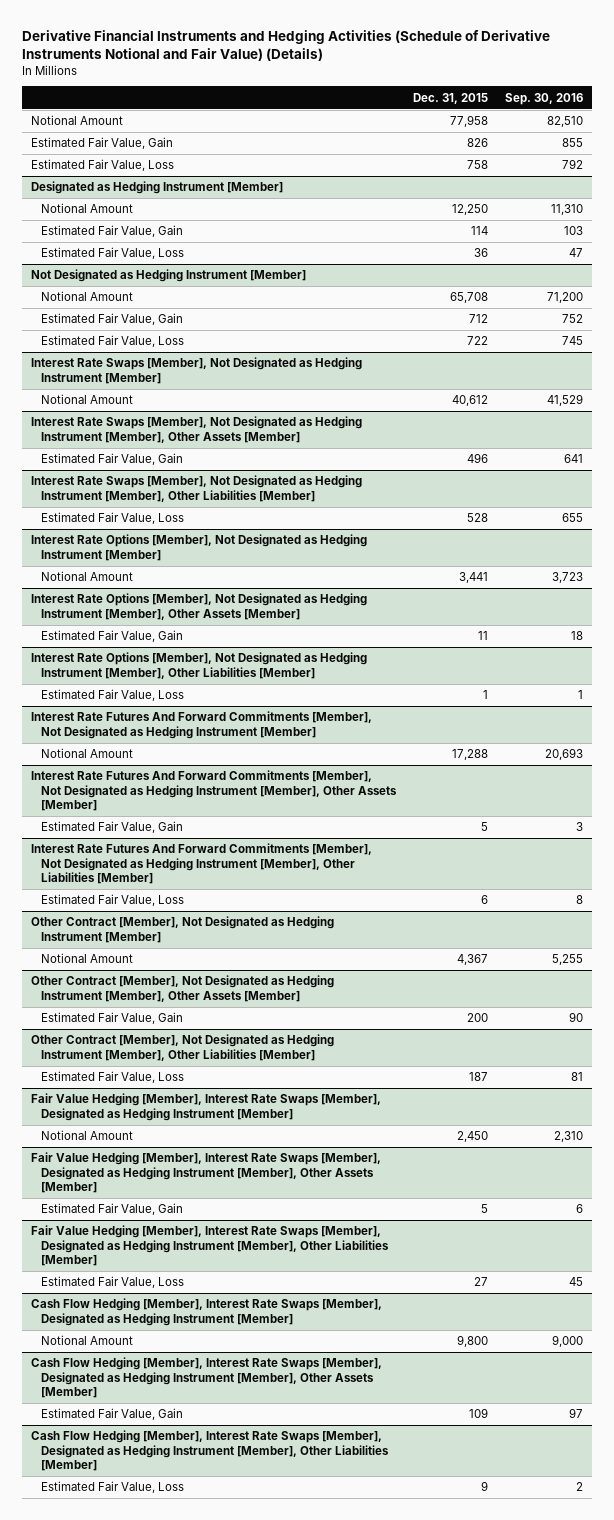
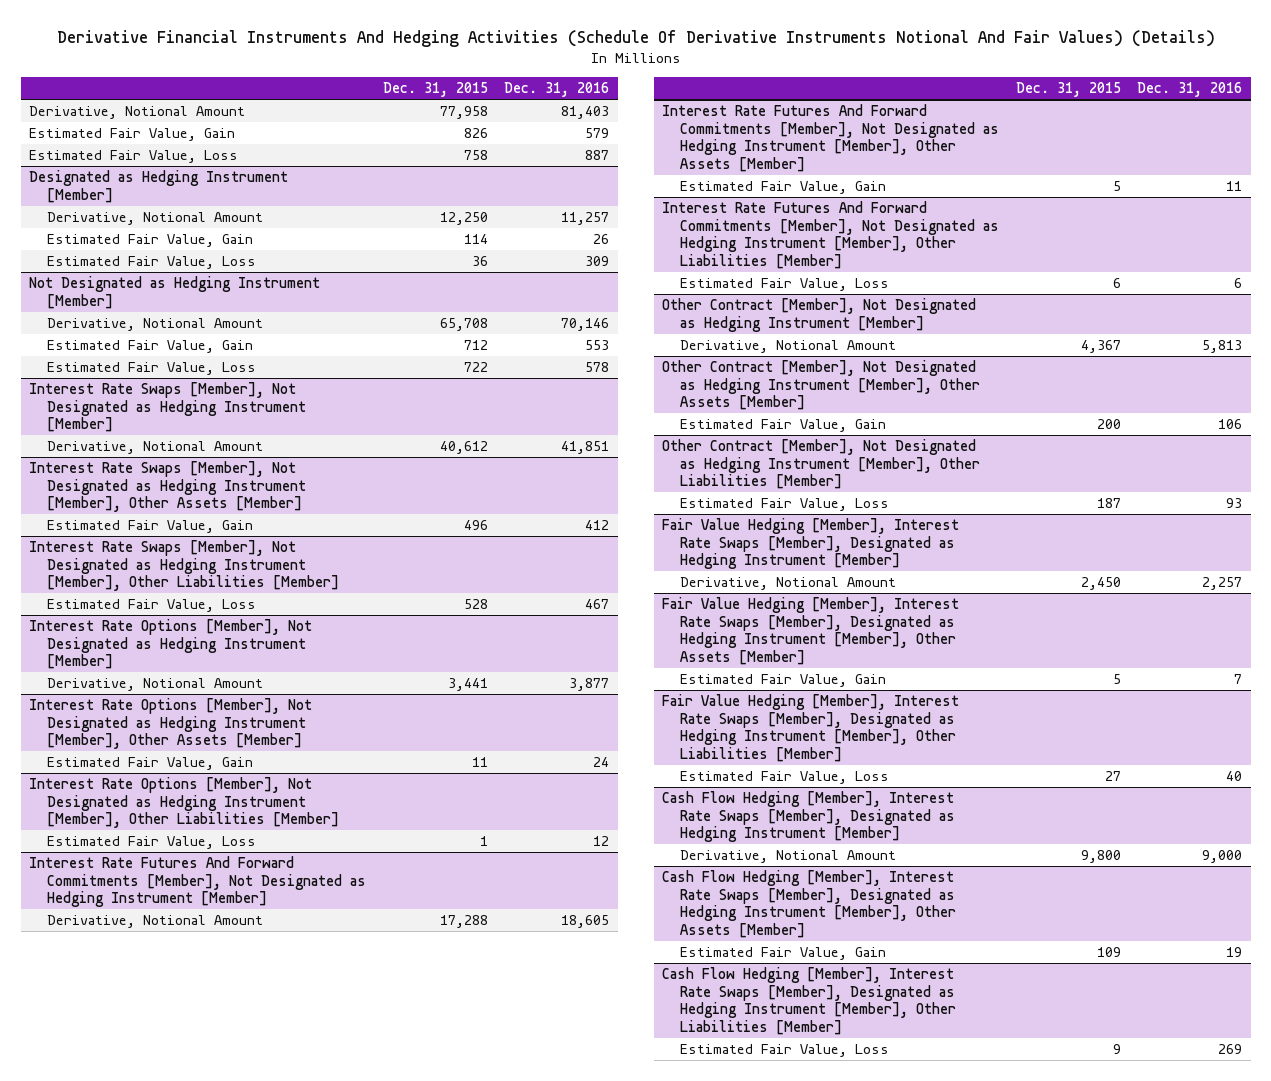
- Derivative Financial Instruments and Hedging Activities (Schedule of Derivative Instruments Notional and Fair Value) (Details)
+ Derivative Financial Instruments And Hedging Activities (Schedule Of Derivative Instruments Notional And Fair Values) (Details)
- | Dec. 31, 2015 | Sep. 30, 2016
+ | Dec. 31, 2015 | Dec. 31, 2016
- Notional Amount | 77,958 | 82,510
+ Derivative, Notional Amount | 77,958 | 81,403
@ Designated as Hedging Instrument [Member]
- Notional Amount | 12,250 | 11,310
+ Derivative, Notional Amount | 12,250 | 11,257
@ Not Designated as Hedging Instrument [Member]
- Notional Amount | 65,708 | 71,200
+ Derivative, Notional Amount | 65,708 | 70,146
@ Interest Rate Swaps [Member], Not Designated as Hedging Instrument [Member]
- Notional Amount | 40,612 | 41,529
+ Derivative, Notional Amount | 40,612 | 41,851
@ Interest Rate Options [Member], Not Designated as Hedging Instrument [Member]
- Notional Amount | 3,441 | 3,723
+ Derivative, Notional Amount | 3,441 | 3,877
@ Interest Rate Futures And Forward Commitments [Member], Not Designated as Hedging Instrument [Member]
- Notional Amount | 17,288 | 20,693
+ Derivative, Notional Amount | 17,288 | 18,605
@ Other Contract [Member], Not Designated as Hedging Instrument [Member]
- Notional Amount | 4,367 | 5,255
+ Derivative, Notional Amount | 4,367 | 5,813
@ Fair Value Hedging [Member], Interest Rate Swaps [Member], Designated as Hedging Instrument [Member]
- Notional Amount | 2,450 | 2,310
+ Derivative, Notional Amount | 2,450 | 2,257
@ Cash Flow Hedging [Member], Interest Rate Swaps [Member], Designated as Hedging Instrument [Member]
- Notional Amount | 9,800 | 9,000
+ Derivative, Notional Amount | 9,800 | 9,000

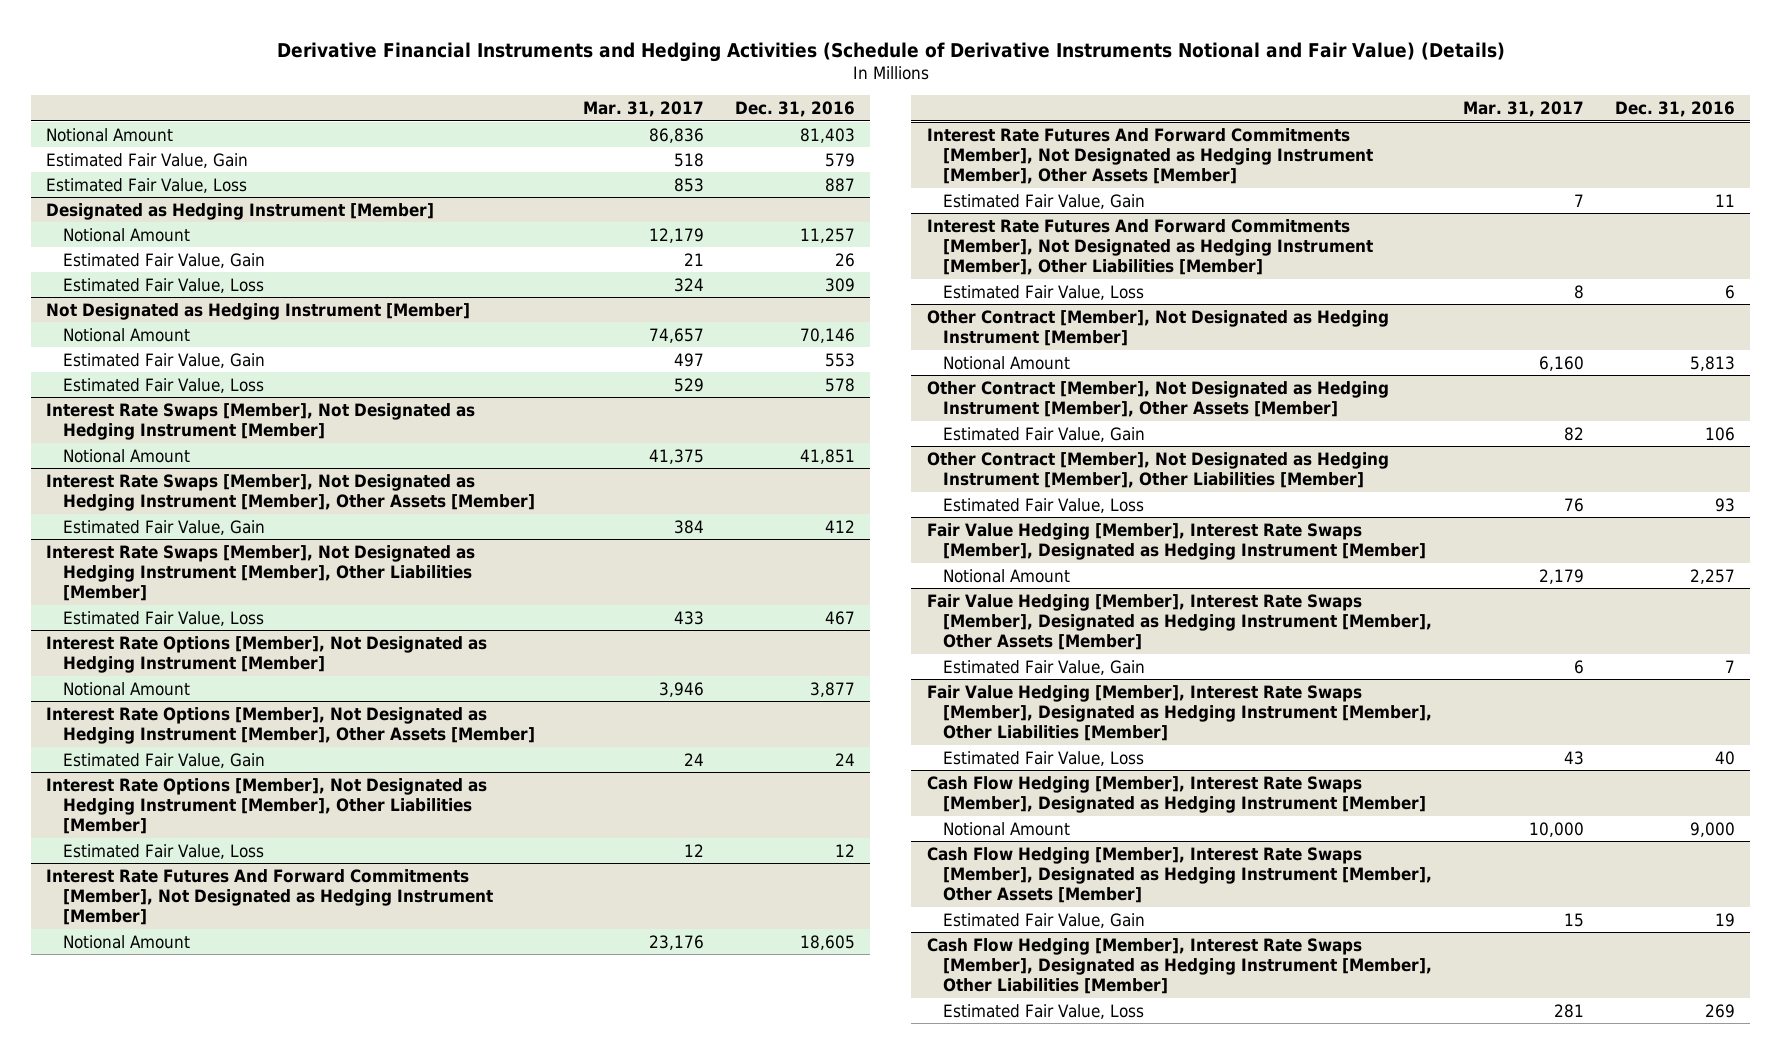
- Derivative Financial Instruments And Hedging Activities (Schedule Of Derivative Instruments Notional And Fair Values) (Details)
+ Derivative Financial Instruments and Hedging Activities (Schedule of Derivative Instruments Notional and Fair Value) (Details)
- | Dec. 31, 2015 | Dec. 31, 2016
+ | Mar. 31, 2017 | Dec. 31, 2016
- Derivative, Notional Amount | 77,958 | 81,403
+ Notional Amount | 86,836 | 81,403
@ Designated as Hedging Instrument [Member]
- Derivative, Notional Amount | 12,250 | 11,257
+ Notional Amount | 12,179 | 11,257
@ Not Designated as Hedging Instrument [Member]
- Derivative, Notional Amount | 65,708 | 70,146
+ Notional Amount | 74,657 | 70,146
@ Interest Rate Swaps [Member], Not Designated as Hedging Instrument [Member]
- Derivative, Notional Amount | 40,612 | 41,851
+ Notional Amount | 41,375 | 41,851
@ Interest Rate Options [Member], Not Designated as Hedging Instrument [Member]
- Derivative, Notional Amount | 3,441 | 3,877
+ Notional Amount | 3,946 | 3,877
@ Interest Rate Futures And Forward Commitments [Member], Not Designated as Hedging Instrument [Member]
- Derivative, Notional Amount | 17,288 | 18,605
+ Notional Amount | 23,176 | 18,605
@ Other Contract [Member], Not Designated as Hedging Instrument [Member]
- Derivative, Notional Amount | 4,367 | 5,813
+ Notional Amount | 6,160 | 5,813
@ Fair Value Hedging [Member], Interest Rate Swaps [Member], Designated as Hedging Instrument [Member]
- Derivative, Notional Amount | 2,450 | 2,257
+ Notional Amount | 2,179 | 2,257
@ Cash Flow Hedging [Member], Interest Rate Swaps [Member], Designated as Hedging Instrument [Member]
- Derivative, Notional Amount | 9,800 | 9,000
+ Notional Amount | 10,000 | 9,000

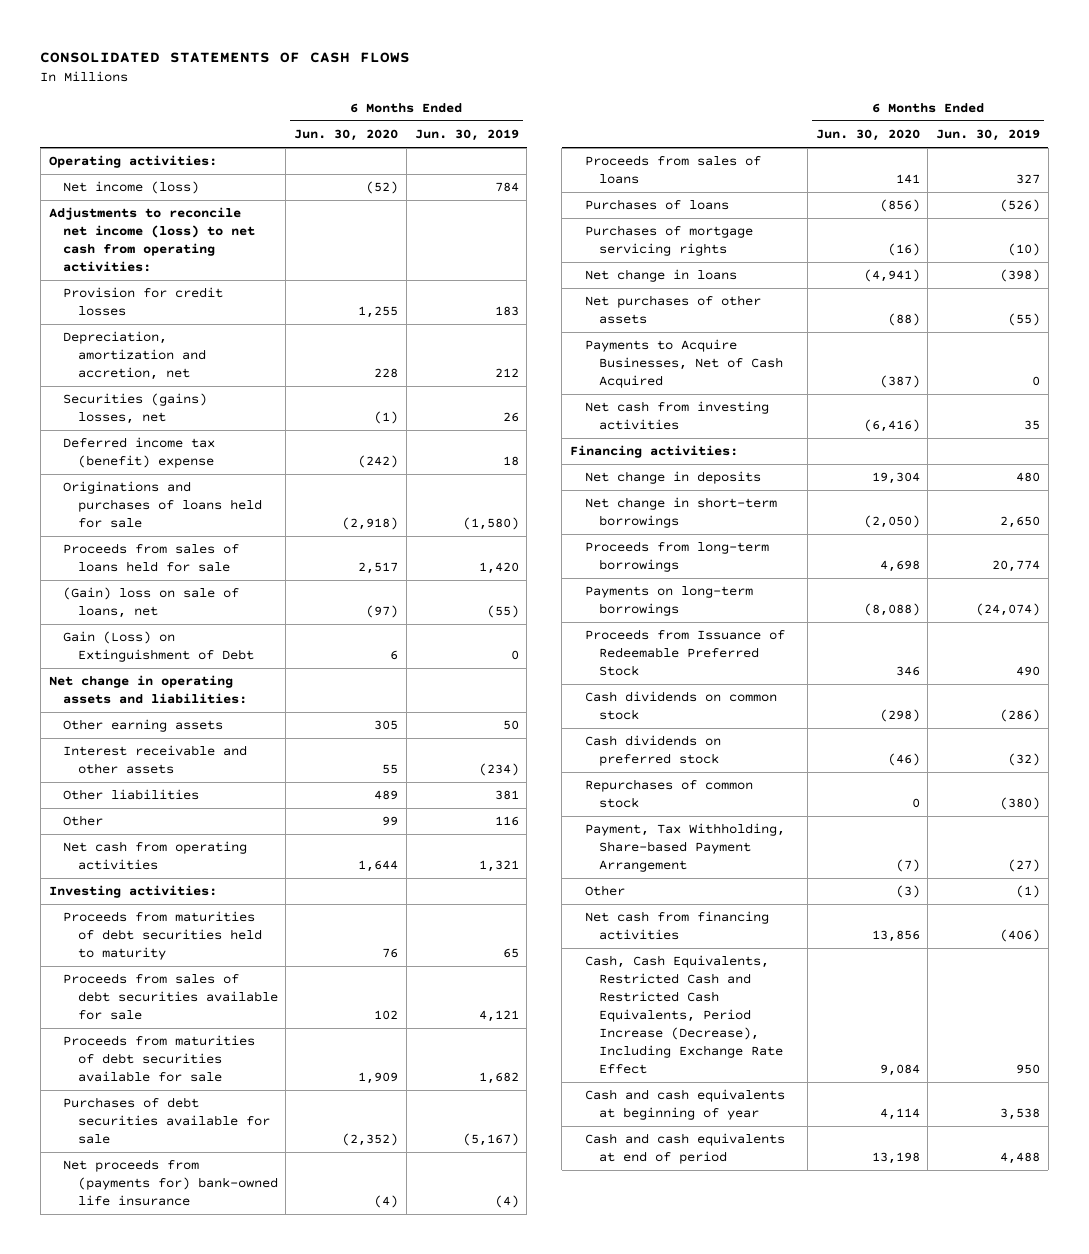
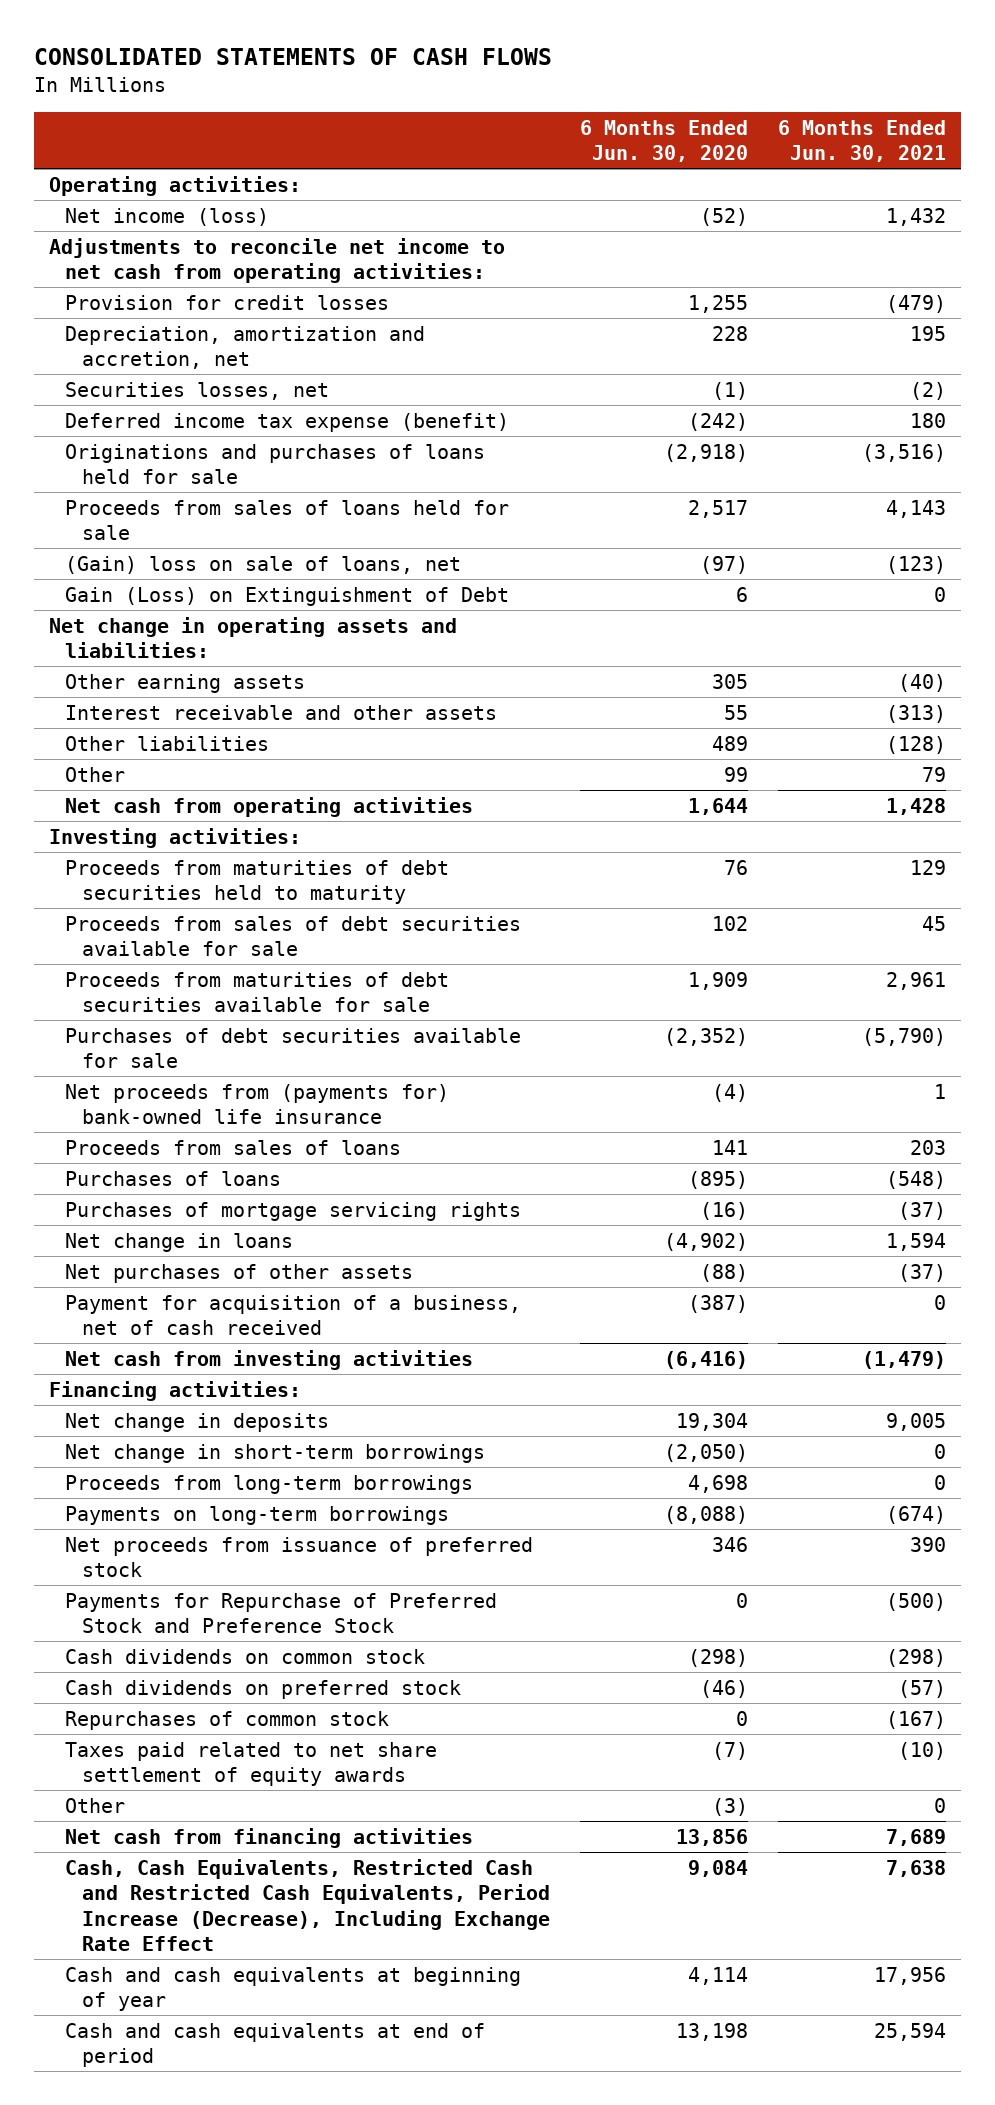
- | 6 Months Ended Jun. 30, 2020 | 6 Months Ended Jun. 30, 2019
+ | 6 Months Ended Jun. 30, 2020 | 6 Months Ended Jun. 30, 2021
- Adjustments to reconcile net income (loss) to net cash from operating activities:
+ Adjustments to reconcile net income to net cash from operating activities:
- Securities (gains) losses, net | (1) | 26
- Deferred income tax (benefit) expense | (242) | 18
+ Securities losses, net | (1) | (2)
+ Deferred income tax expense (benefit) | (242) | 180
- Purchases of loans | (856) | (526)
+ Purchases of loans | (895) | (548)
- Net change in loans | (4,941) | (398)
+ Net change in loans | (4,902) | 1,594
- Payments to Acquire Businesses, Net of Cash Acquired | (387) | 0
+ Payment for acquisition of a business, net of cash received | (387) | 0
- Proceeds from Issuance of Redeemable Preferred Stock | 346 | 490
+ Net proceeds from issuance of preferred stock | 346 | 390
+ Payments for Repurchase of Preferred Stock and Preference Stock | 0 | (500)
- Payment, Tax Withholding, Share-based Payment Arrangement | (7) | (27)
+ Taxes paid related to net share settlement of equity awards | (7) | (10)

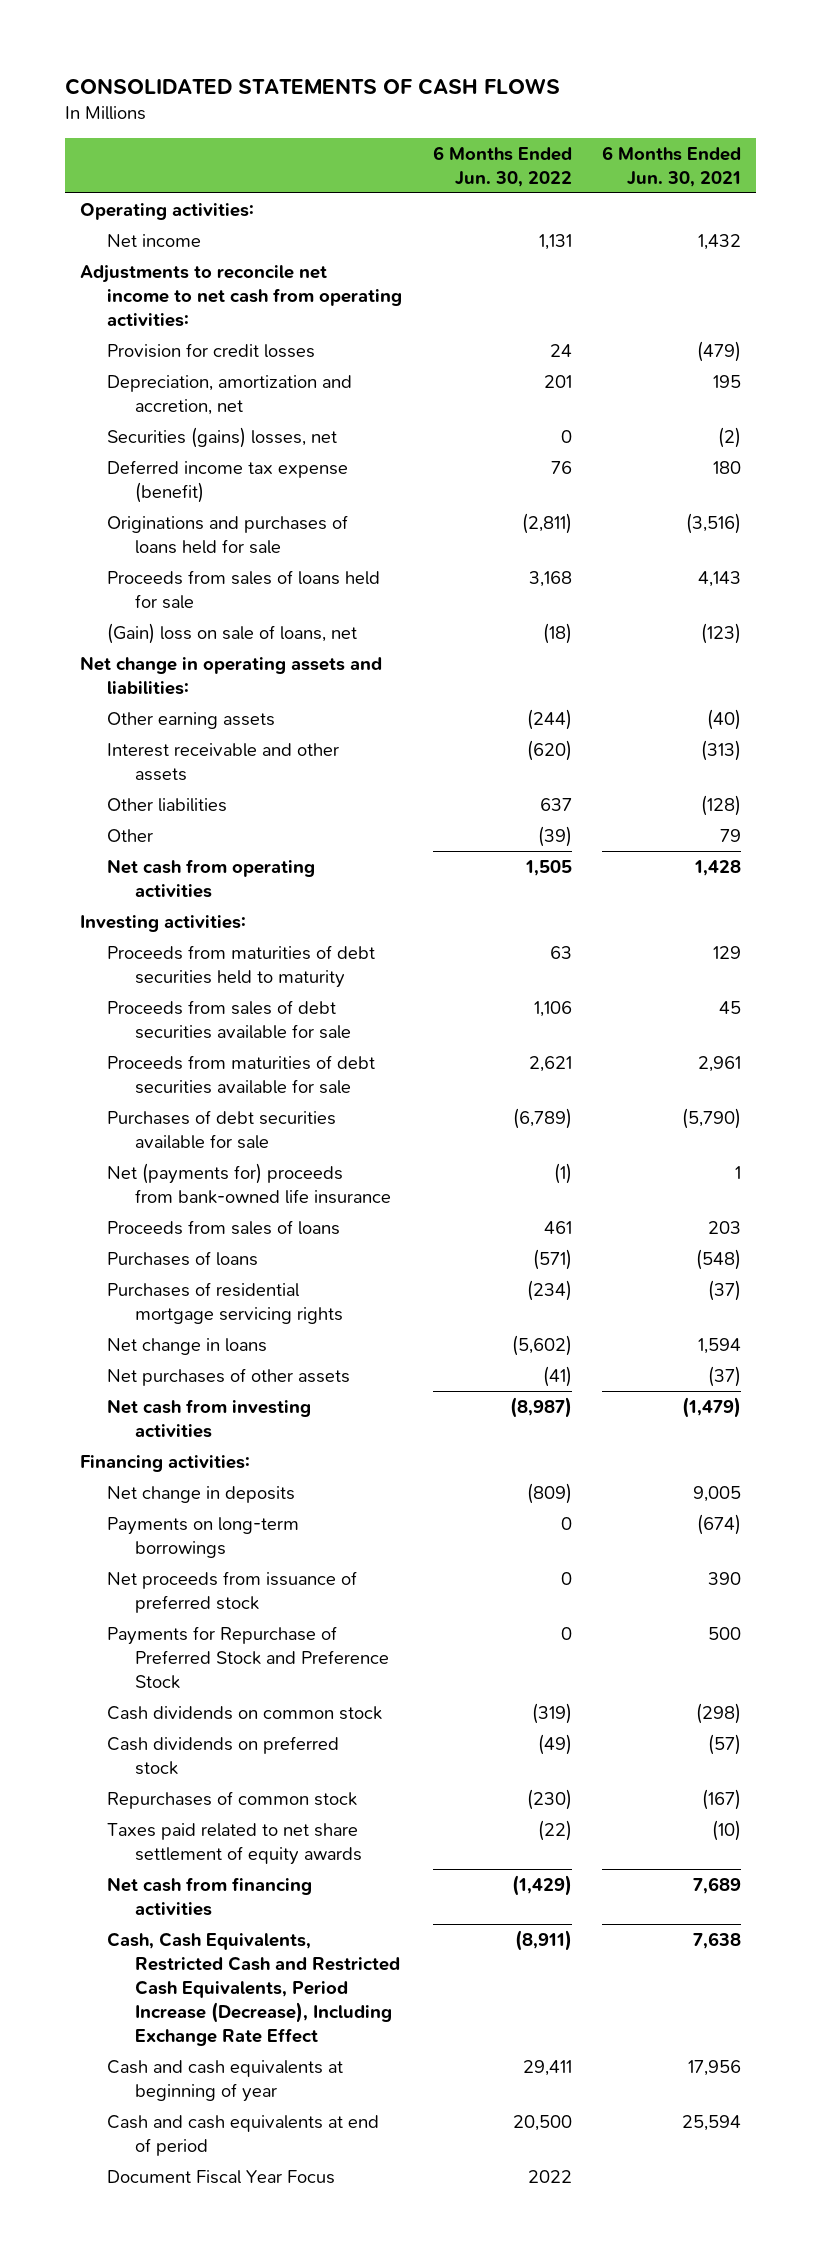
- | 6 Months Ended Jun. 30, 2020 | 6 Months Ended Jun. 30, 2021
+ | 6 Months Ended Jun. 30, 2022 | 6 Months Ended Jun. 30, 2021
- Net income (loss) | (52) | 1,432
+ Net income | 1,131 | 1,432
- Securities losses, net | (1) | (2)
+ Securities (gains) losses, net | 0 | (2)
- Gain (Loss) on Extinguishment of Debt | 6 | 0
- Net proceeds from (payments for) bank-owned life insurance | (4) | 1
+ Net (payments for) proceeds from bank-owned life insurance | (1) | 1
- Purchases of mortgage servicing rights | (16) | (37)
+ Purchases of residential mortgage servicing rights | (234) | (37)
- Payment for acquisition of a business, net of cash received | (387) | 0
- Net change in short-term borrowings | (2,050) | 0
- Proceeds from long-term borrowings | 4,698 | 0
- Payments for Repurchase of Preferred Stock and Preference Stock | 0 | (500)
+ Payments for Repurchase of Preferred Stock and Preference Stock | 0 | 500
- Other | (3) | 0
+ Document Fiscal Year Focus | 2022 |

